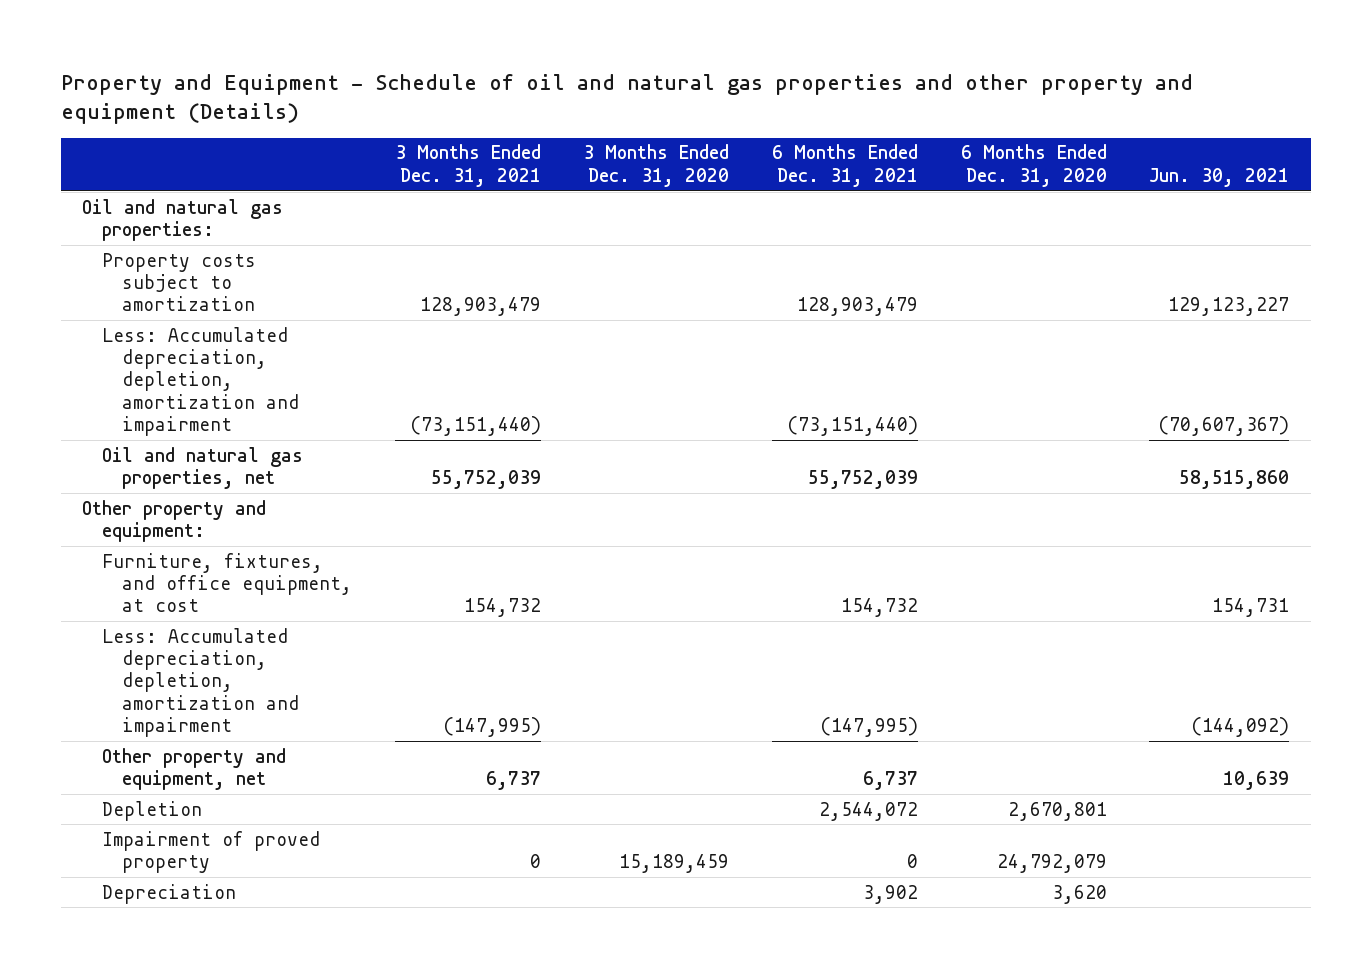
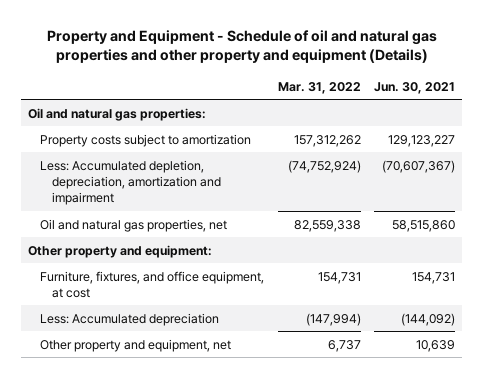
- | 3 Months Ended Dec. 31, 2021 | 3 Months Ended Dec. 31, 2020 | 6 Months Ended Dec. 31, 2021 | 6 Months Ended Dec. 31, 2020 | Jun. 30, 2021
+ | Mar. 31, 2022 | Jun. 30, 2021
- Less: Accumulated depreciation, depletion, amortization and impairment | (73,151,440) | | (73,151,440) | | (70,607,367)
+ Less: Accumulated depletion, depreciation, amortization and impairment | (74,752,924) | (70,607,367)
- Less: Accumulated depreciation, depletion, amortization and impairment | (147,995) | | (147,995) | | (144,092)
+ Less: Accumulated depreciation | (147,994) | (144,092)
- Depletion | | | 2,544,072 | 2,670,801 |
- Impairment of proved property | 0 | 15,189,459 | 0 | 24,792,079 |
- Depreciation | | | 3,902 | 3,620 |

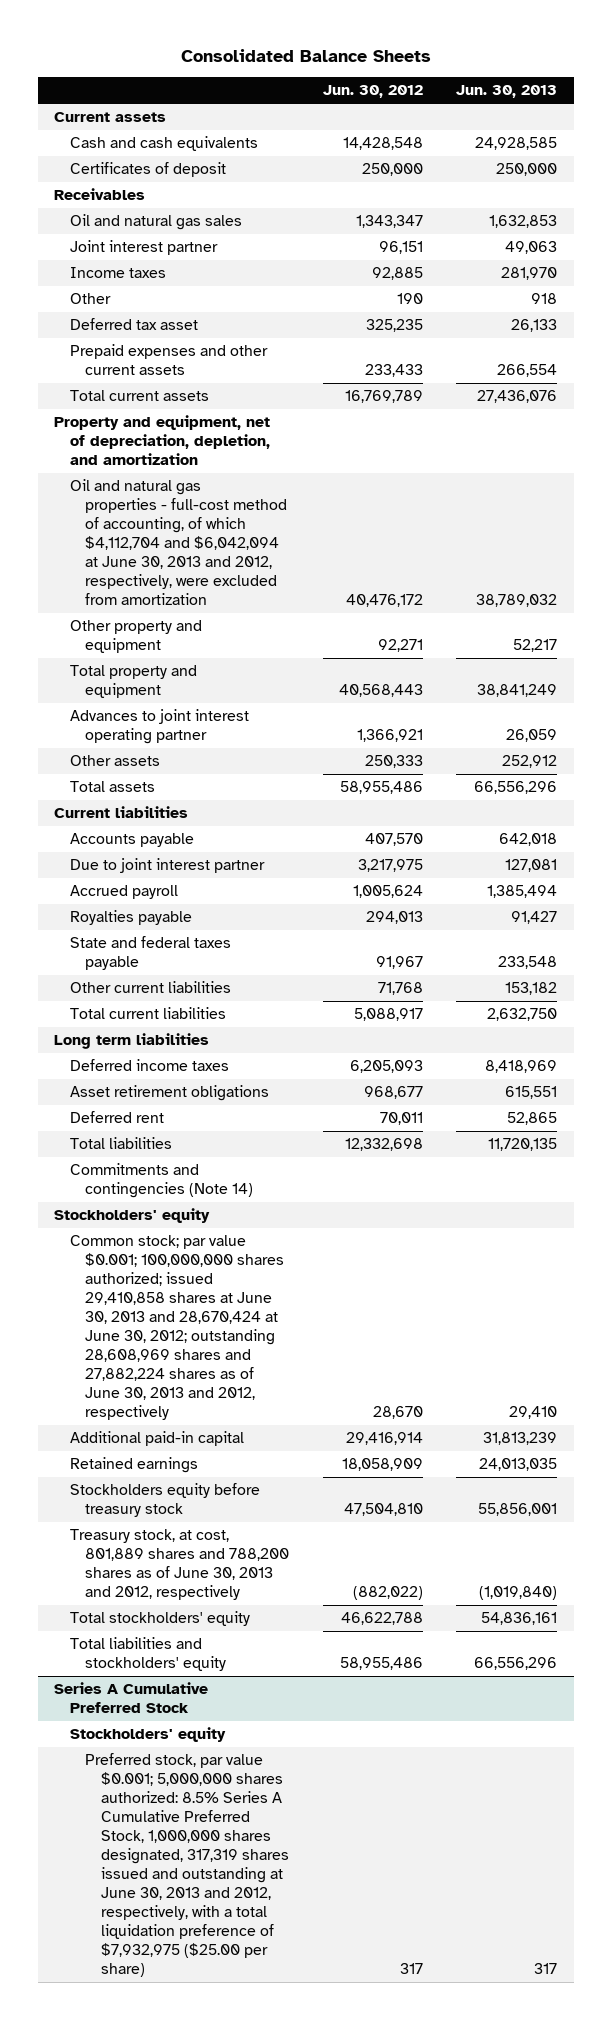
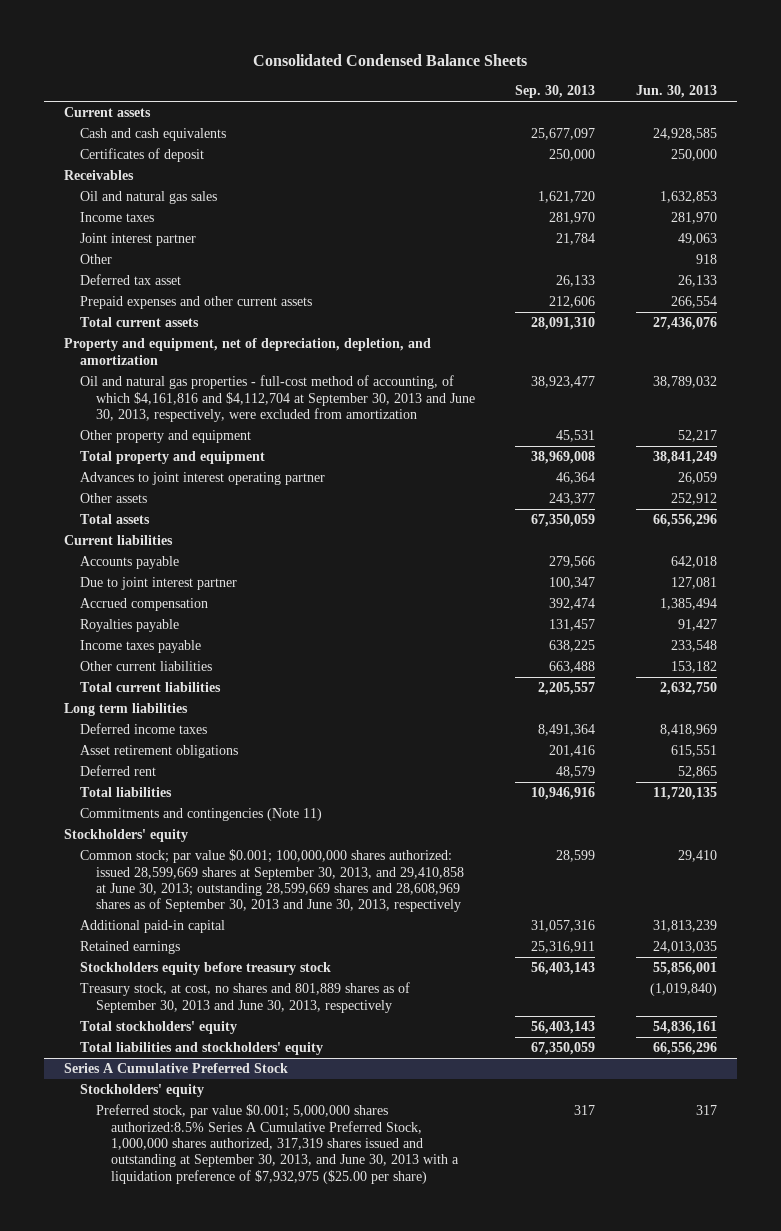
- Consolidated Balance Sheets
+ Consolidated Condensed Balance Sheets
- | Jun. 30, 2012 | Jun. 30, 2013
+ | Sep. 30, 2013 | Jun. 30, 2013
moved down: Joint interest partner | 21,784 | 49,063
- Oil and natural gas properties - full-cost method of accounting, of which $4,112,704 and $6,042,094 at June 30, 2013 and 2012, respectively, were excluded from amortization | 40,476,172 | 38,789,032
+ Oil and natural gas properties - full-cost method of accounting, of which $4,161,816 and $4,112,704 at September 30, 2013 and June 30, 2013, respectively, were excluded from amortization | 38,923,477 | 38,789,032
- Accrued payroll | 1,005,624 | 1,385,494
+ Accrued compensation | 392,474 | 1,385,494
- State and federal taxes payable | 91,967 | 233,548
+ Income taxes payable | 638,225 | 233,548
- Commitments and contingencies (Note 14)
+ Commitments and contingencies (Note 11)
- Common stock; par value $0.001; 100,000,000 shares authorized; issued 29,410,858 shares at June 30, 2013 and 28,670,424 at June 30, 2012; outstanding 28,608,969 shares and 27,882,224 shares as of June 30, 2013 and 2012, respectively | 28,670 | 29,410
+ Common stock; par value $0.001; 100,000,000 shares authorized: issued 28,599,669 shares at September 30, 2013, and 29,410,858 at June 30, 2013; outstanding 28,599,669 shares and 28,608,969 shares as of September 30, 2013 and June 30, 2013, respectively | 28,599 | 29,410
- Treasury stock, at cost, 801,889 shares and 788,200 shares as of June 30, 2013 and 2012, respectively | (882,022) | (1,019,840)
+ Treasury stock, at cost, no shares and 801,889 shares as of September 30, 2013 and June 30, 2013, respectively | | (1,019,840)
@ Series A Cumulative Preferred Stock
- Preferred stock, par value $0.001; 5,000,000 shares authorized: 8.5% Series A Cumulative Preferred Stock, 1,000,000 shares designated, 317,319 shares issued and outstanding at June 30, 2013 and 2012, respectively, with a total liquidation preference of $7,932,975 ($25.00 per share) | 317 | 317
+ Preferred stock, par value $0.001; 5,000,000 shares authorized:8.5% Series A Cumulative Preferred Stock, 1,000,000 shares authorized, 317,319 shares issued and outstanding at September 30, 2013, and June 30, 2013 with a liquidation preference of $7,932,975 ($25.00 per share) | 317 | 317

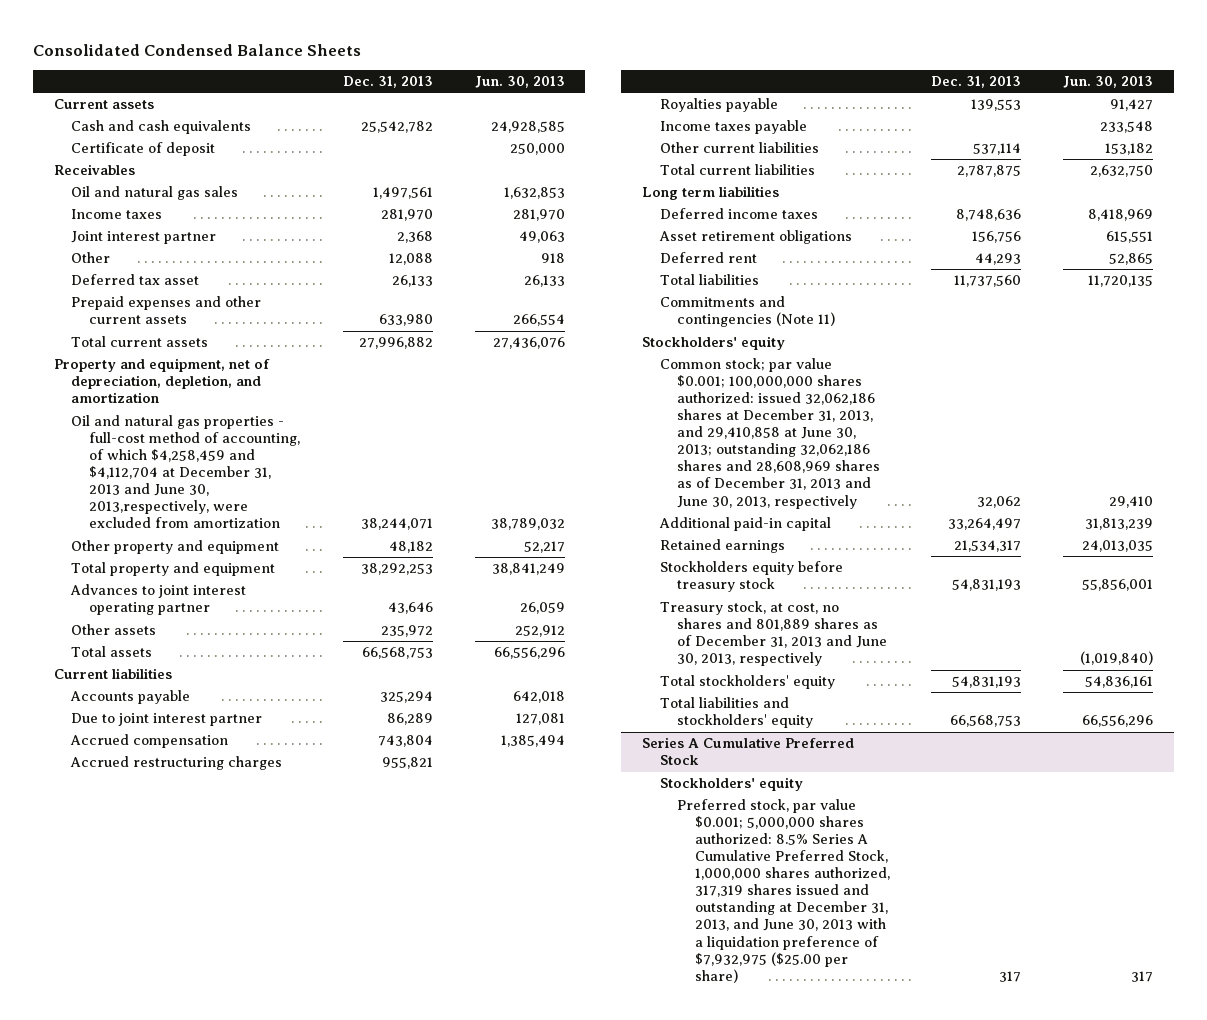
- | Sep. 30, 2013 | Jun. 30, 2013
+ | Dec. 31, 2013 | Jun. 30, 2013
- Certificates of deposit | 250,000 | 250,000
+ Certificate of deposit | | 250,000
- Oil and natural gas properties - full-cost method of accounting, of which $4,161,816 and $4,112,704 at September 30, 2013 and June 30, 2013, respectively, were excluded from amortization | 38,923,477 | 38,789,032
+ Oil and natural gas properties - full-cost method of accounting, of which $4,258,459 and $4,112,704 at December 31, 2013 and June 30, 2013,respectively, were excluded from amortization | 38,244,071 | 38,789,032
+ Accrued restructuring charges | 955,821 |
- Common stock; par value $0.001; 100,000,000 shares authorized: issued 28,599,669 shares at September 30, 2013, and 29,410,858 at June 30, 2013; outstanding 28,599,669 shares and 28,608,969 shares as of September 30, 2013 and June 30, 2013, respectively | 28,599 | 29,410
+ Common stock; par value $0.001; 100,000,000 shares authorized: issued 32,062,186 shares at December 31, 2013, and 29,410,858 at June 30, 2013; outstanding 32,062,186 shares and 28,608,969 shares as of December 31, 2013 and June 30, 2013, respectively | 32,062 | 29,410
- Treasury stock, at cost, no shares and 801,889 shares as of September 30, 2013 and June 30, 2013, respectively | | (1,019,840)
+ Treasury stock, at cost, no shares and 801,889 shares as of December 31, 2013 and June 30, 2013, respectively | | (1,019,840)
@ Series A Cumulative Preferred Stock
- Preferred stock, par value $0.001; 5,000,000 shares authorized:8.5% Series A Cumulative Preferred Stock, 1,000,000 shares authorized, 317,319 shares issued and outstanding at September 30, 2013, and June 30, 2013 with a liquidation preference of $7,932,975 ($25.00 per share) | 317 | 317
+ Preferred stock, par value $0.001; 5,000,000 shares authorized: 8.5% Series A Cumulative Preferred Stock, 1,000,000 shares authorized, 317,319 shares issued and outstanding at December 31, 2013, and June 30, 2013 with a liquidation preference of $7,932,975 ($25.00 per share) | 317 | 317

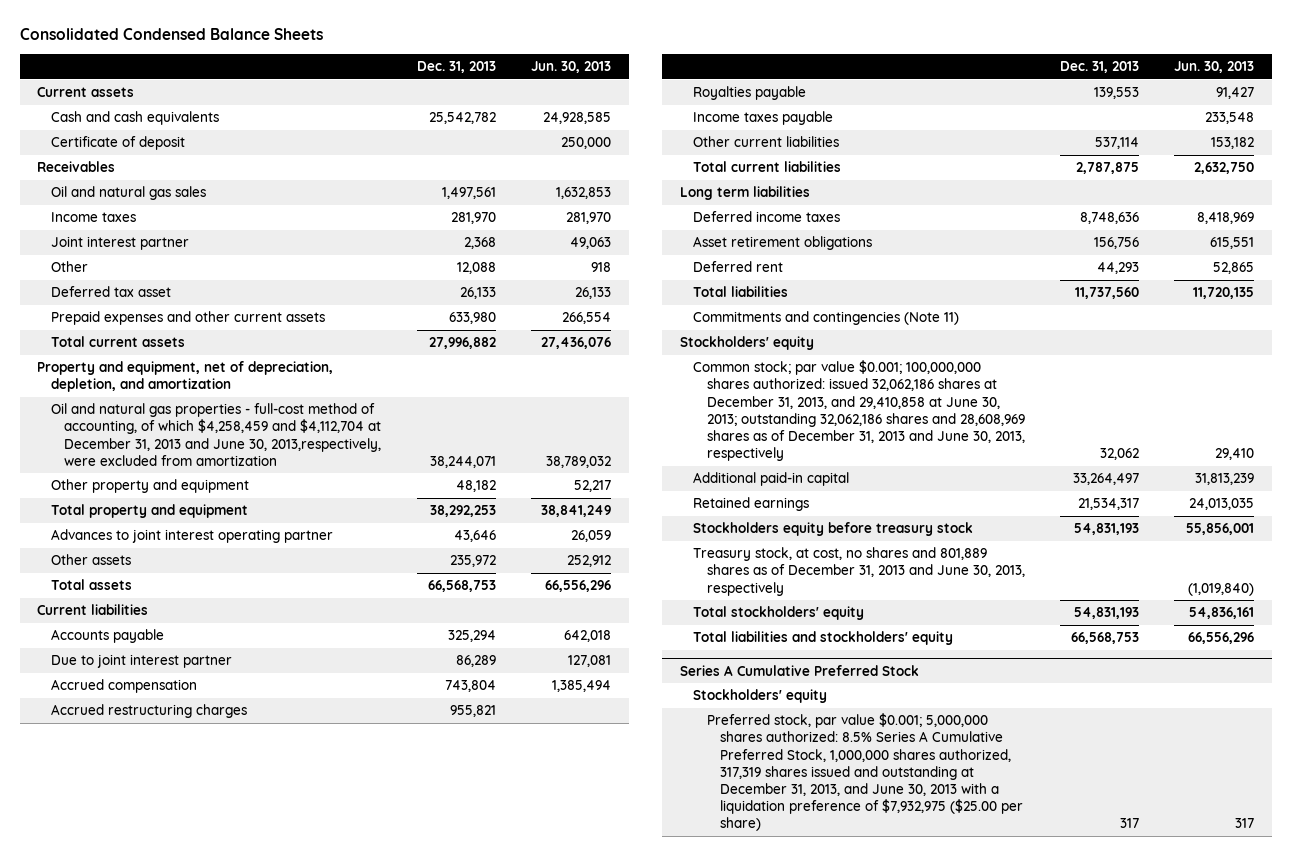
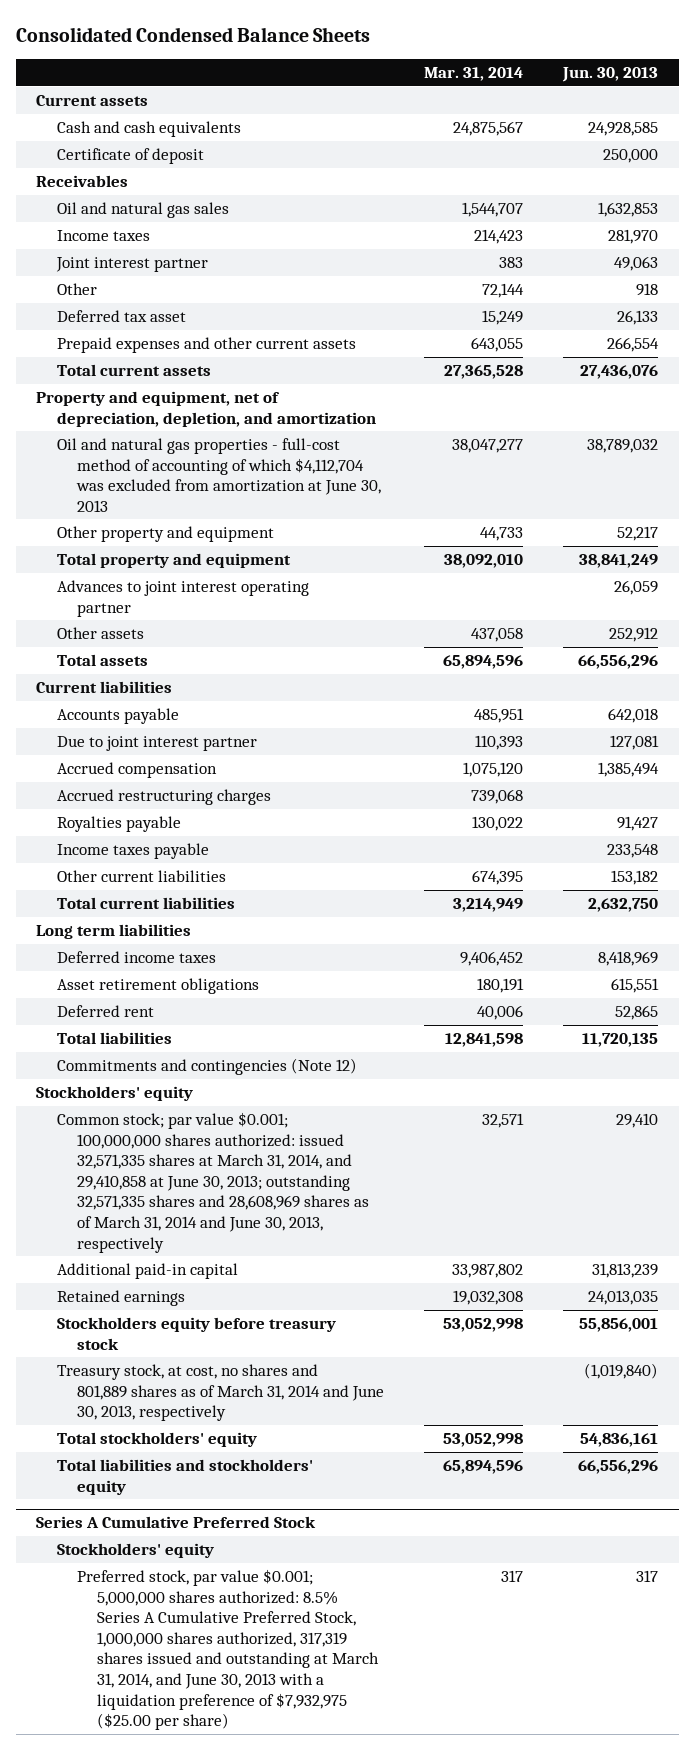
- | Dec. 31, 2013 | Jun. 30, 2013
+ | Mar. 31, 2014 | Jun. 30, 2013
- Oil and natural gas properties - full-cost method of accounting, of which $4,258,459 and $4,112,704 at December 31, 2013 and June 30, 2013,respectively, were excluded from amortization | 38,244,071 | 38,789,032
+ Oil and natural gas properties - full-cost method of accounting of which $4,112,704 was excluded from amortization at June 30, 2013 | 38,047,277 | 38,789,032
- Commitments and contingencies (Note 11)
+ Commitments and contingencies (Note 12)
- Common stock; par value $0.001; 100,000,000 shares authorized: issued 32,062,186 shares at December 31, 2013, and 29,410,858 at June 30, 2013; outstanding 32,062,186 shares and 28,608,969 shares as of December 31, 2013 and June 30, 2013, respectively | 32,062 | 29,410
+ Common stock; par value $0.001; 100,000,000 shares authorized: issued 32,571,335 shares at March 31, 2014, and 29,410,858 at June 30, 2013; outstanding 32,571,335 shares and 28,608,969 shares as of March 31, 2014 and June 30, 2013, respectively | 32,571 | 29,410
- Treasury stock, at cost, no shares and 801,889 shares as of December 31, 2013 and June 30, 2013, respectively | | (1,019,840)
+ Treasury stock, at cost, no shares and 801,889 shares as of March 31, 2014 and June 30, 2013, respectively | | (1,019,840)
@ Series A Cumulative Preferred Stock
- Preferred stock, par value $0.001; 5,000,000 shares authorized: 8.5% Series A Cumulative Preferred Stock, 1,000,000 shares authorized, 317,319 shares issued and outstanding at December 31, 2013, and June 30, 2013 with a liquidation preference of $7,932,975 ($25.00 per share) | 317 | 317
+ Preferred stock, par value $0.001; 5,000,000 shares authorized: 8.5% Series A Cumulative Preferred Stock, 1,000,000 shares authorized, 317,319 shares issued and outstanding at March 31, 2014, and June 30, 2013 with a liquidation preference of $7,932,975 ($25.00 per share) | 317 | 317

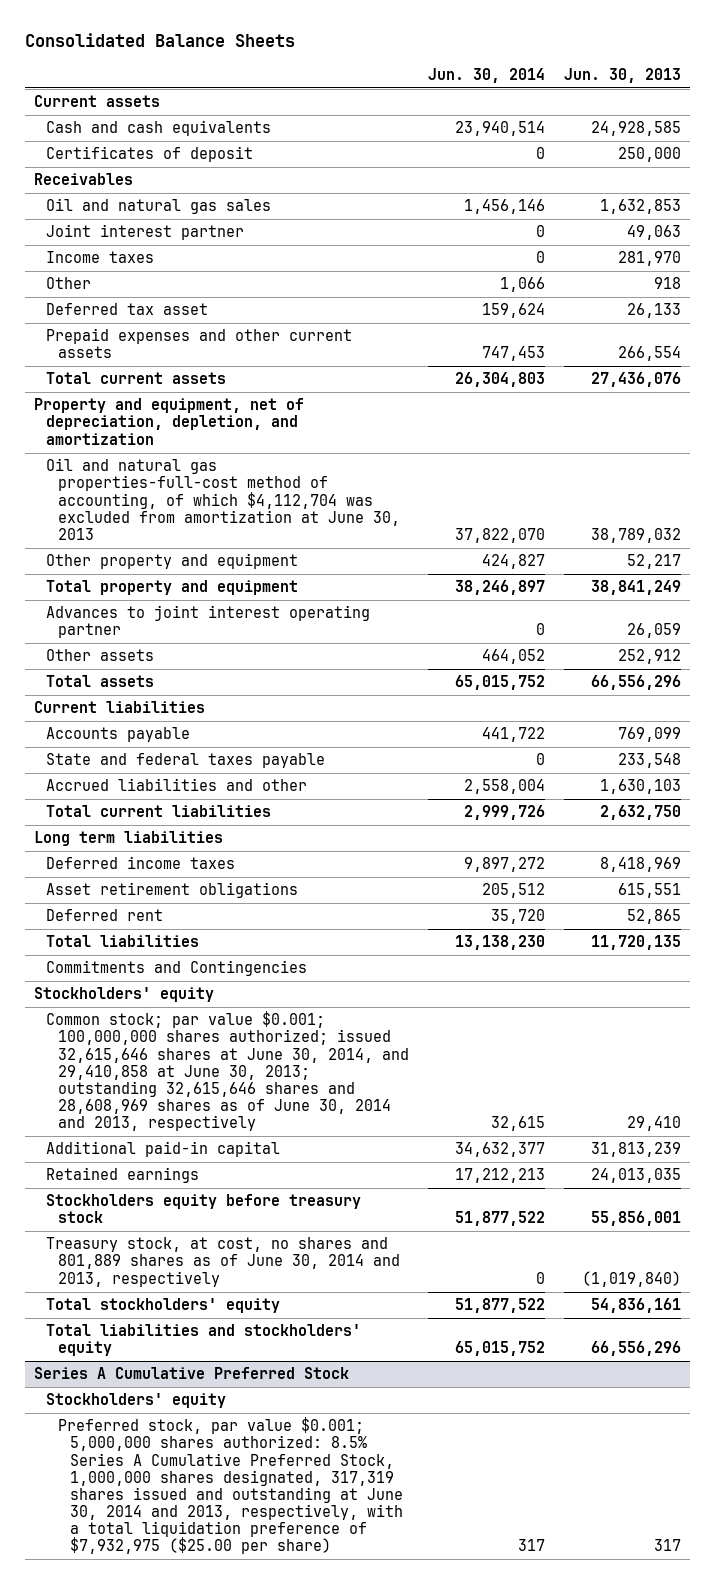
- Consolidated Condensed Balance Sheets
+ Consolidated Balance Sheets
- | Mar. 31, 2014 | Jun. 30, 2013
+ | Jun. 30, 2014 | Jun. 30, 2013
- Certificate of deposit | | 250,000
+ Certificates of deposit | 0 | 250,000
moved down: Income taxes | 0 | 281,970
- Oil and natural gas properties - full-cost method of accounting of which $4,112,704 was excluded from amortization at June 30, 2013 | 38,047,277 | 38,789,032
+ Oil and natural gas properties-full-cost method of accounting, of which $4,112,704 was excluded from amortization at June 30, 2013 | 37,822,070 | 38,789,032
- Accounts payable | 485,951 | 642,018
- Due to joint interest partner | 110,393 | 127,081
- Accrued compensation | 1,075,120 | 1,385,494
- Accrued restructuring charges | 739,068 |
- Royalties payable | 130,022 | 91,427
- Income taxes payable | | 233,548
- Other current liabilities | 674,395 | 153,182
+ Accounts payable | 441,722 | 769,099
+ State and federal taxes payable | 0 | 233,548
+ Accrued liabilities and other | 2,558,004 | 1,630,103
- Commitments and contingencies (Note 12)
+ Commitments and Contingencies
- Common stock; par value $0.001; 100,000,000 shares authorized: issued 32,571,335 shares at March 31, 2014, and 29,410,858 at June 30, 2013; outstanding 32,571,335 shares and 28,608,969 shares as of March 31, 2014 and June 30, 2013, respectively | 32,571 | 29,410
+ Common stock; par value $0.001; 100,000,000 shares authorized; issued 32,615,646 shares at June 30, 2014, and 29,410,858 at June 30, 2013; outstanding 32,615,646 shares and 28,608,969 shares as of June 30, 2014 and 2013, respectively | 32,615 | 29,410
- Treasury stock, at cost, no shares and 801,889 shares as of March 31, 2014 and June 30, 2013, respectively | | (1,019,840)
+ Treasury stock, at cost, no shares and 801,889 shares as of June 30, 2014 and 2013, respectively | 0 | (1,019,840)
@ Series A Cumulative Preferred Stock
- Preferred stock, par value $0.001; 5,000,000 shares authorized: 8.5% Series A Cumulative Preferred Stock, 1,000,000 shares authorized, 317,319 shares issued and outstanding at March 31, 2014, and June 30, 2013 with a liquidation preference of $7,932,975 ($25.00 per share) | 317 | 317
+ Preferred stock, par value $0.001; 5,000,000 shares authorized: 8.5% Series A Cumulative Preferred Stock, 1,000,000 shares designated, 317,319 shares issued and outstanding at June 30, 2014 and 2013, respectively, with a total liquidation preference of $7,932,975 ($25.00 per share) | 317 | 317

